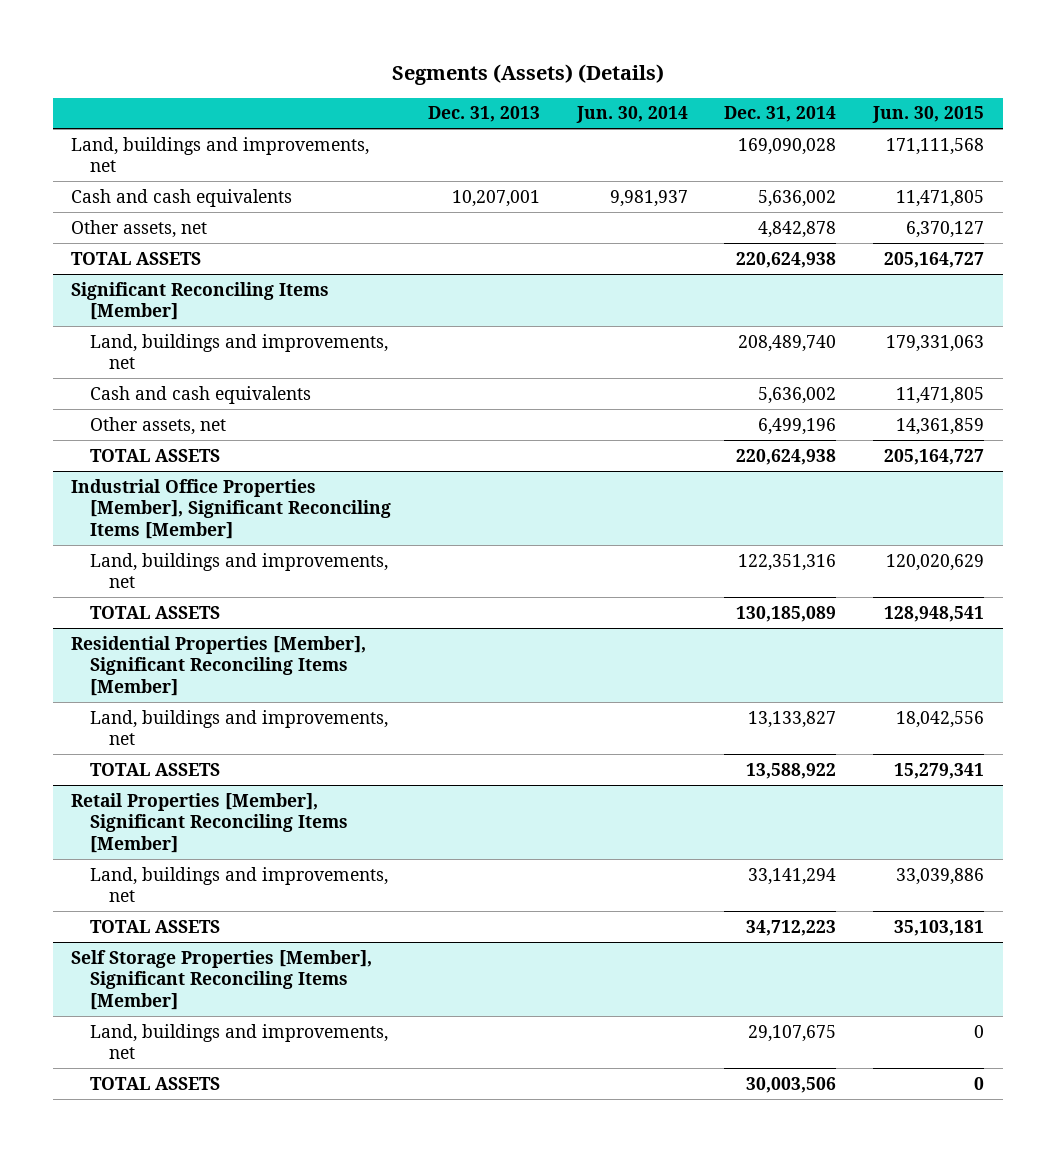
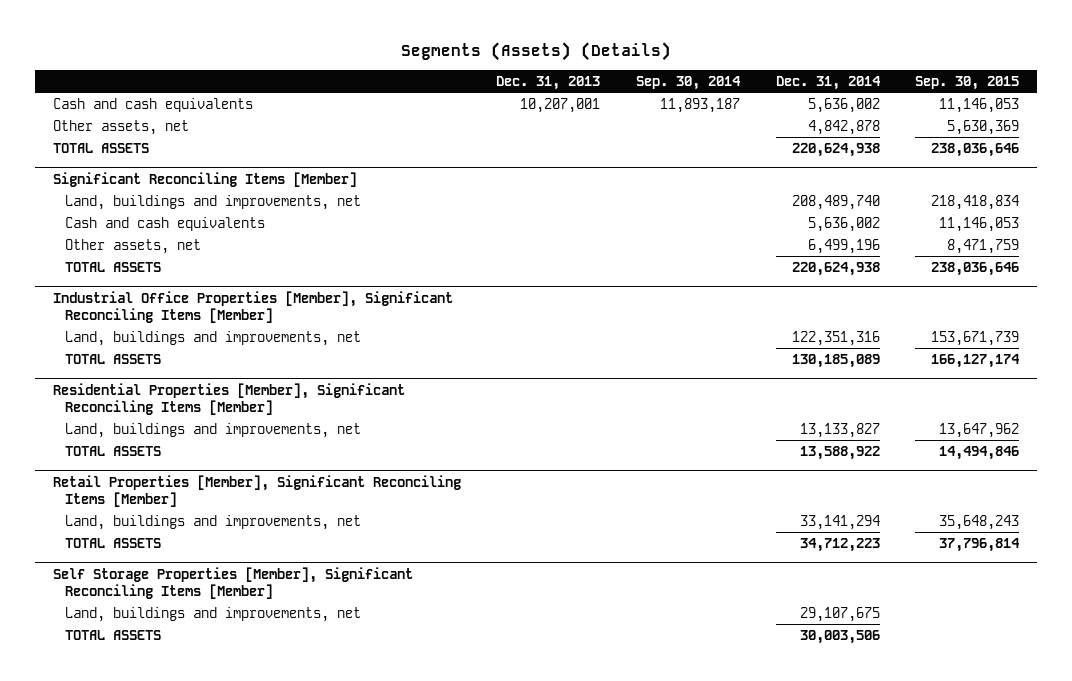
- | Dec. 31, 2013 | Jun. 30, 2014 | Dec. 31, 2014 | Jun. 30, 2015
+ | Dec. 31, 2013 | Sep. 30, 2014 | Dec. 31, 2014 | Sep. 30, 2015
- Land, buildings and improvements, net | | | 169,090,028 | 171,111,568

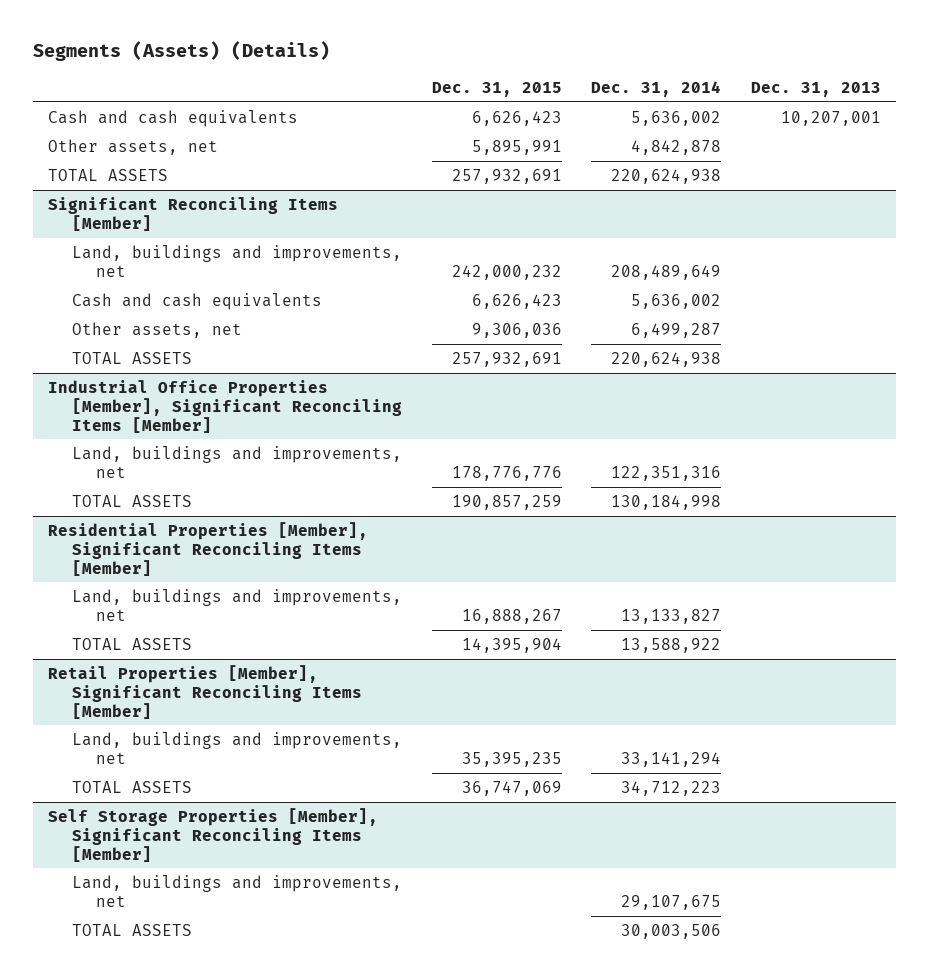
- | Dec. 31, 2013 | Sep. 30, 2014 | Dec. 31, 2014 | Sep. 30, 2015
+ | Dec. 31, 2015 | Dec. 31, 2014 | Dec. 31, 2013
@ Significant Reconciling Items [Member]
- Land, buildings and improvements, net | | | 208,489,740 | 218,418,834
+ Land, buildings and improvements, net | 242,000,232 | 208,489,649 |
- Other assets, net | | | 6,499,196 | 8,471,759
+ Other assets, net | 9,306,036 | 6,499,287 |
@ Industrial Office Properties [Member], Significant Reconciling Items [Member]
- TOTAL ASSETS | | | 130,185,089 | 166,127,174
+ TOTAL ASSETS | 190,857,259 | 130,184,998 |

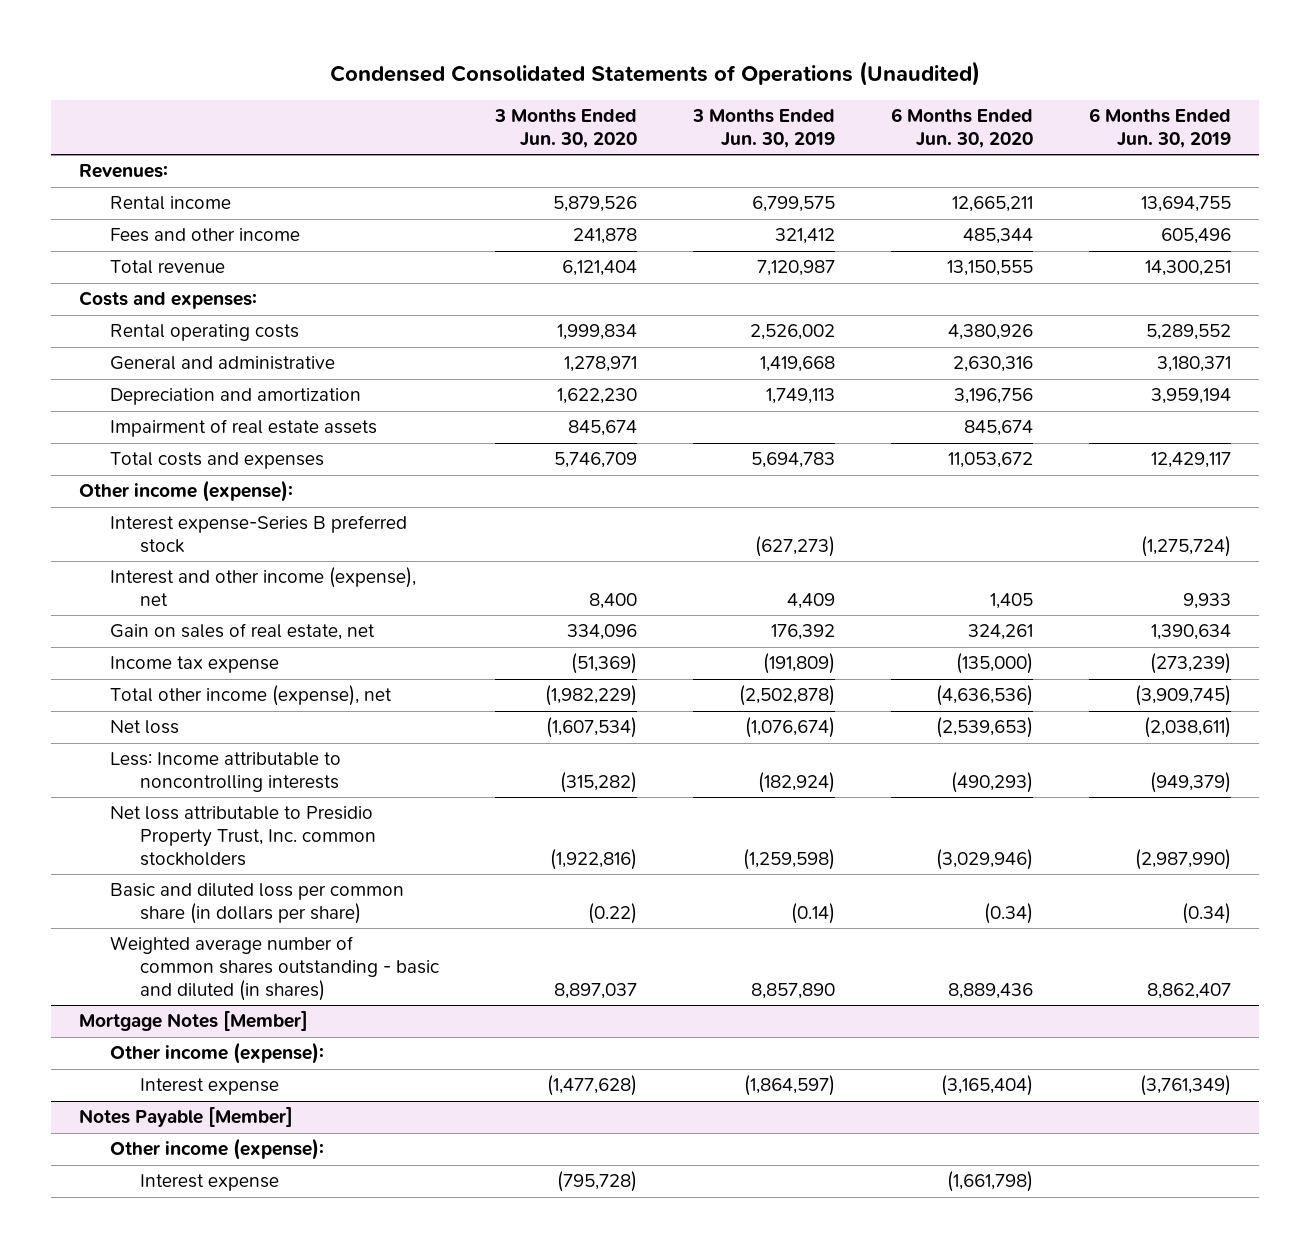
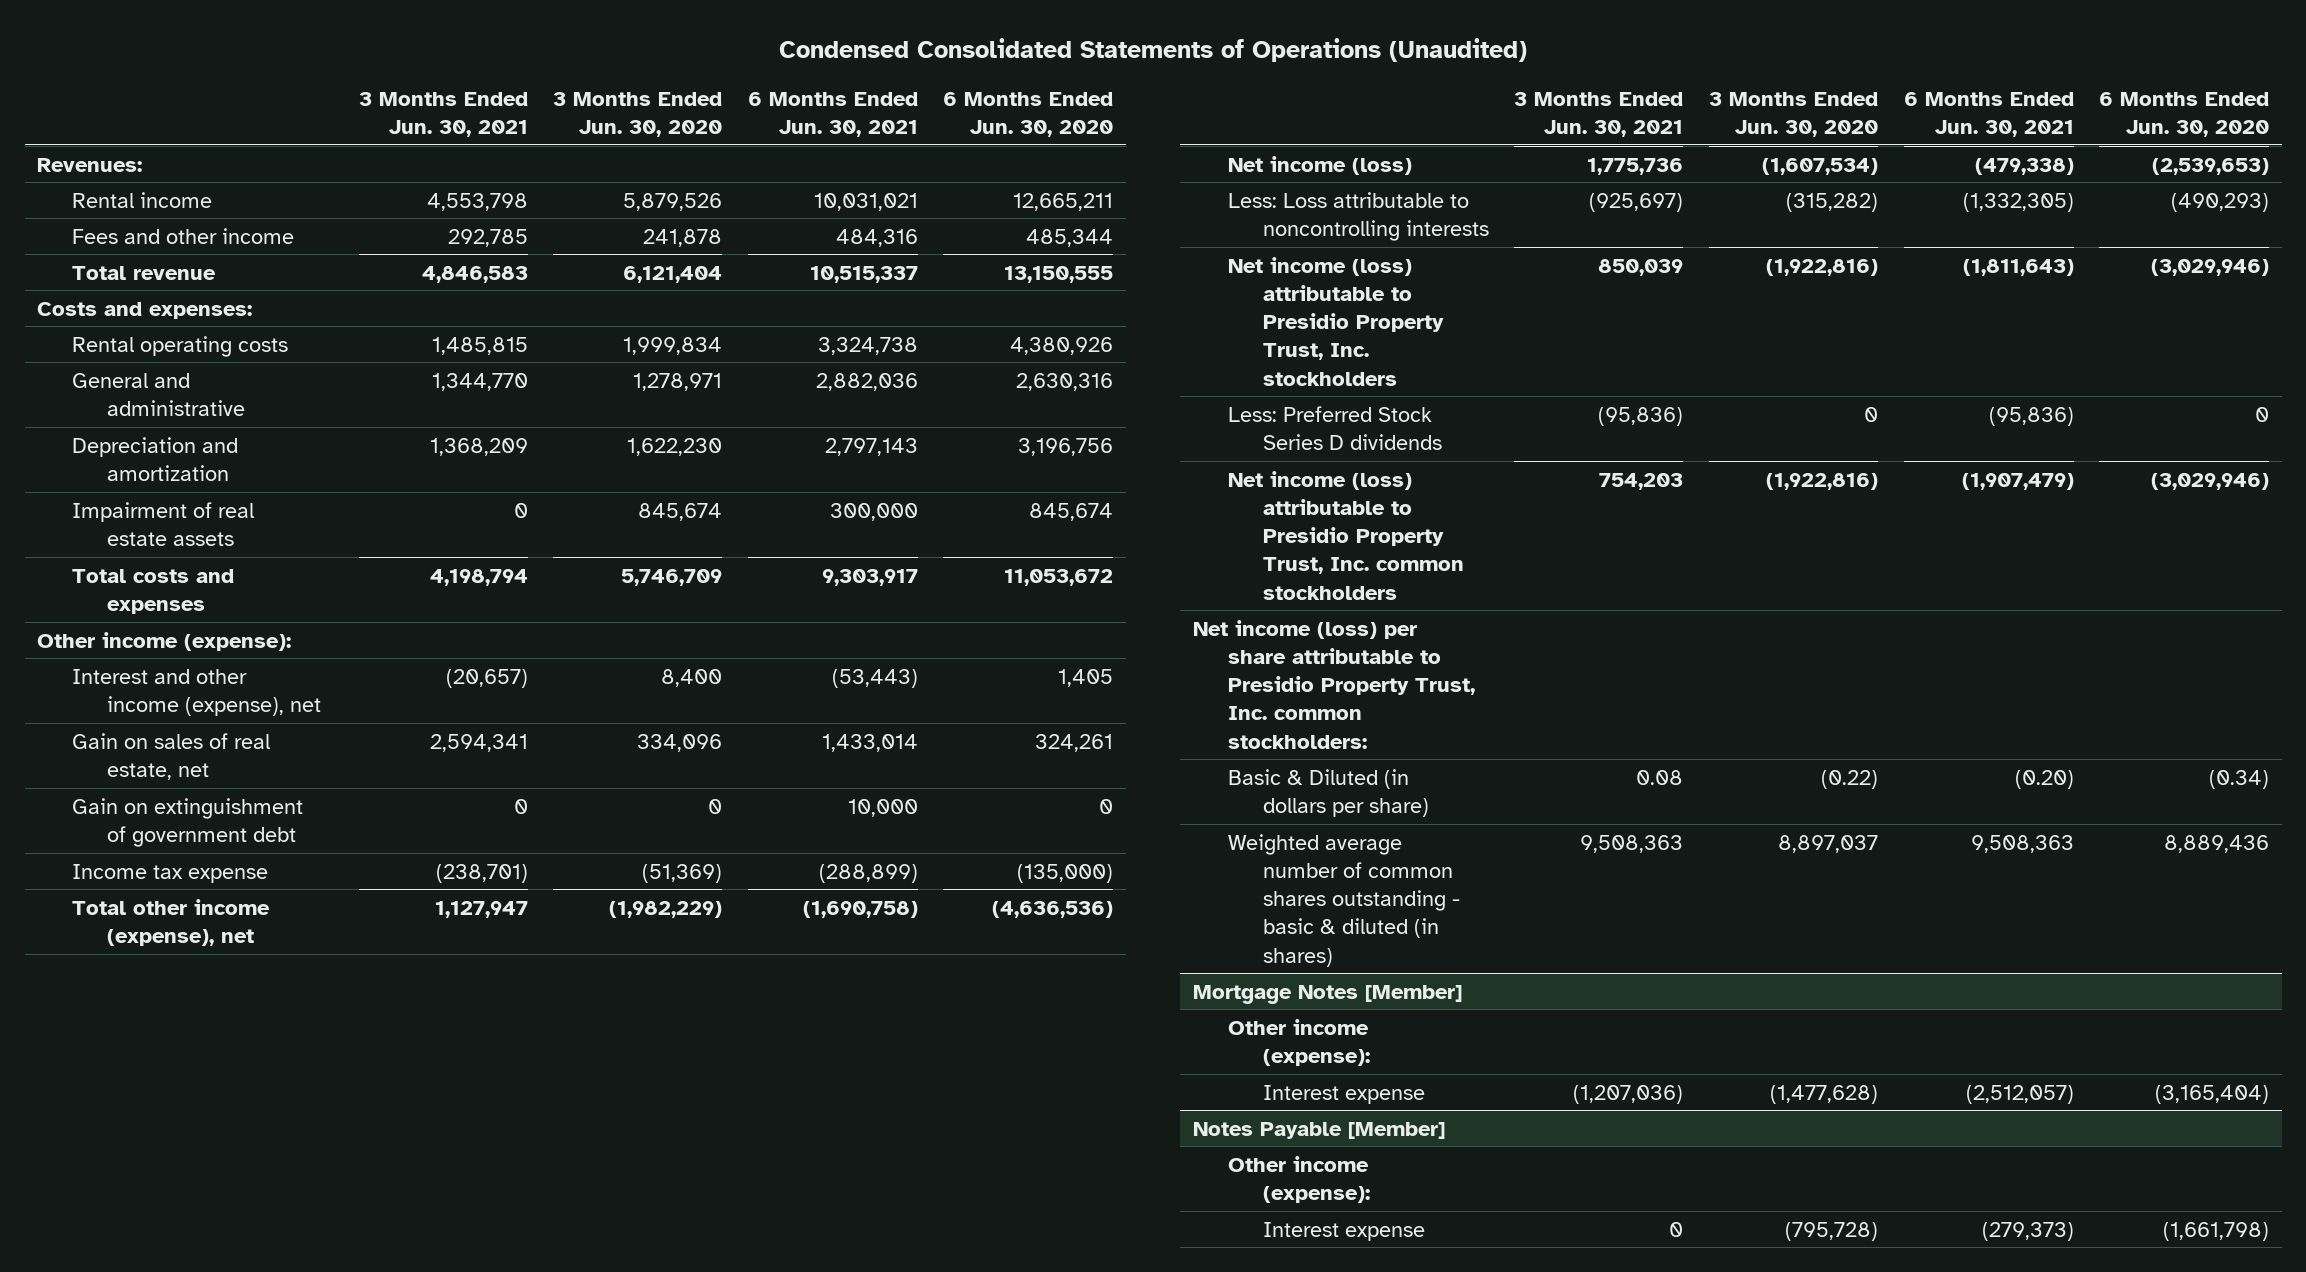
- | 3 Months Ended Jun. 30, 2020 | 3 Months Ended Jun. 30, 2019 | 6 Months Ended Jun. 30, 2020 | 6 Months Ended Jun. 30, 2019
+ | 3 Months Ended Jun. 30, 2021 | 3 Months Ended Jun. 30, 2020 | 6 Months Ended Jun. 30, 2021 | 6 Months Ended Jun. 30, 2020
- Interest expense-Series B preferred stock | | (627,273) | | (1,275,724)
+ Gain on extinguishment of government debt | 0 | 0 | 10,000 | 0
- Net loss | (1,607,534) | (1,076,674) | (2,539,653) | (2,038,611)
- Less: Income attributable to noncontrolling interests | (315,282) | (182,924) | (490,293) | (949,379)
- Net loss attributable to Presidio Property Trust, Inc. common stockholders | (1,922,816) | (1,259,598) | (3,029,946) | (2,987,990)
- Basic and diluted loss per common share (in dollars per share) | (0.22) | (0.14) | (0.34) | (0.34)
- Weighted average number of common shares outstanding - basic and diluted (in shares) | 8,897,037 | 8,857,890 | 8,889,436 | 8,862,407
+ Net income (loss) | 1,775,736 | (1,607,534) | (479,338) | (2,539,653)
+ Less: Loss attributable to noncontrolling interests | (925,697) | (315,282) | (1,332,305) | (490,293)
+ Net income (loss) attributable to Presidio Property Trust, Inc. stockholders | 850,039 | (1,922,816) | (1,811,643) | (3,029,946)
+ Less: Preferred Stock Series D dividends | (95,836) | 0 | (95,836) | 0
+ Net income (loss) attributable to Presidio Property Trust, Inc. common stockholders | 754,203 | (1,922,816) | (1,907,479) | (3,029,946)
+ Net income (loss) per share attributable to Presidio Property Trust, Inc. common stockholders:
+ Basic & Diluted (in dollars per share) | 0.08 | (0.22) | (0.20) | (0.34)
+ Weighted average number of common shares outstanding - basic & diluted (in shares) | 9,508,363 | 8,897,037 | 9,508,363 | 8,889,436

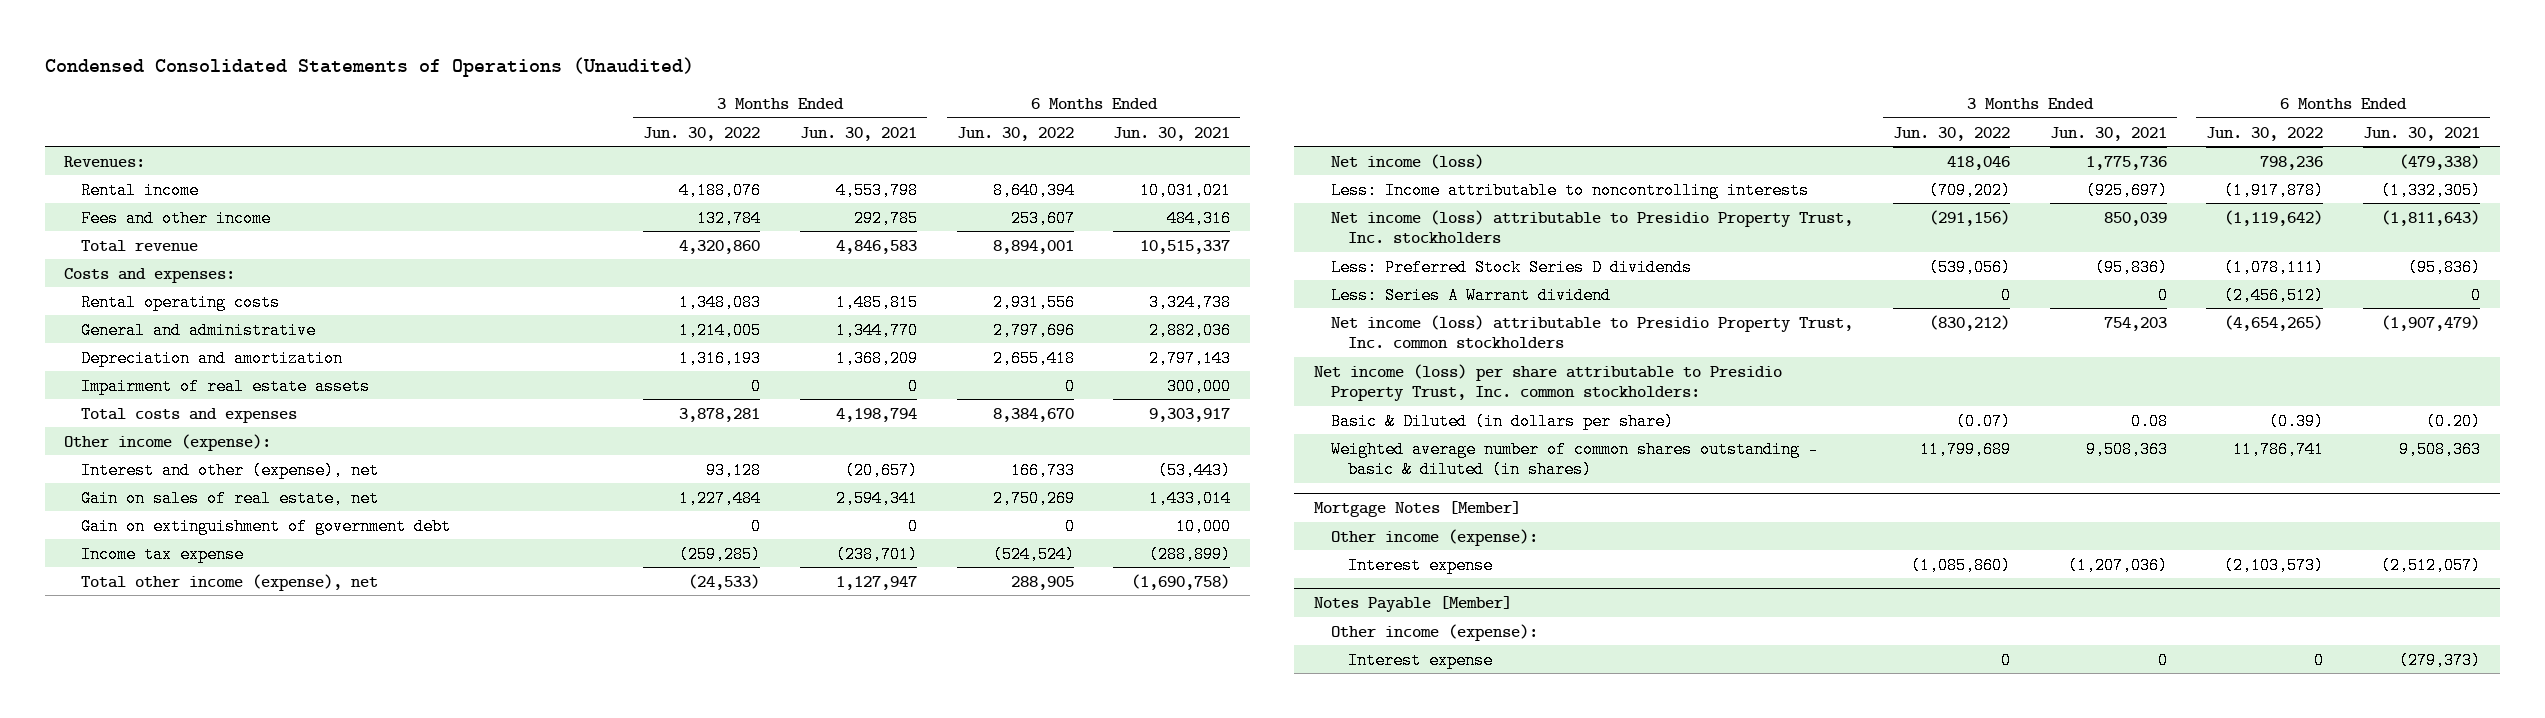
- | 3 Months Ended Jun. 30, 2021 | 3 Months Ended Jun. 30, 2020 | 6 Months Ended Jun. 30, 2021 | 6 Months Ended Jun. 30, 2020
+ | 3 Months Ended Jun. 30, 2022 | 3 Months Ended Jun. 30, 2021 | 6 Months Ended Jun. 30, 2022 | 6 Months Ended Jun. 30, 2021
- Interest and other income (expense), net | (20,657) | 8,400 | (53,443) | 1,405
+ Interest and other (expense), net | 93,128 | (20,657) | 166,733 | (53,443)
- Less: Loss attributable to noncontrolling interests | (925,697) | (315,282) | (1,332,305) | (490,293)
+ Less: Income attributable to noncontrolling interests | (709,202) | (925,697) | (1,917,878) | (1,332,305)
+ Less: Series A Warrant dividend | 0 | 0 | (2,456,512) | 0

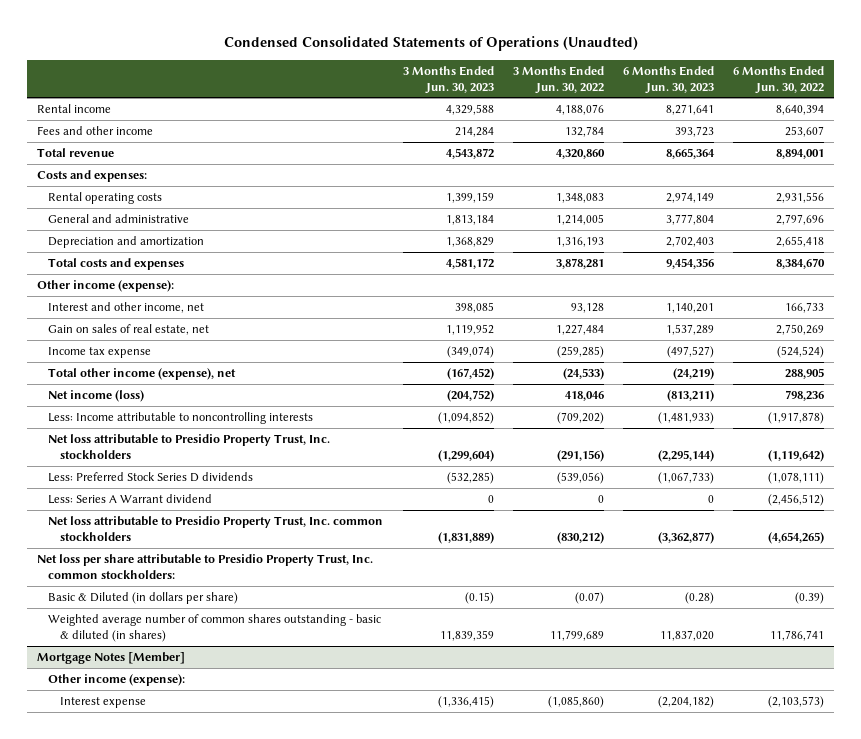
- Condensed Consolidated Statements of Operations (Unaudited)
+ Condensed Consolidated Statements of Operations (Unaudted)
- | 3 Months Ended Jun. 30, 2022 | 3 Months Ended Jun. 30, 2021 | 6 Months Ended Jun. 30, 2022 | 6 Months Ended Jun. 30, 2021
+ | 3 Months Ended Jun. 30, 2023 | 3 Months Ended Jun. 30, 2022 | 6 Months Ended Jun. 30, 2023 | 6 Months Ended Jun. 30, 2022
- Revenues:
- Impairment of real estate assets | 0 | 0 | 0 | 300,000
- Interest and other (expense), net | 93,128 | (20,657) | 166,733 | (53,443)
+ Interest and other income, net | 398,085 | 93,128 | 1,140,201 | 166,733
- Gain on extinguishment of government debt | 0 | 0 | 0 | 10,000
- Net income (loss) attributable to Presidio Property Trust, Inc. stockholders | (291,156) | 850,039 | (1,119,642) | (1,811,643)
+ Net loss attributable to Presidio Property Trust, Inc. stockholders | (1,299,604) | (291,156) | (2,295,144) | (1,119,642)
- Net income (loss) attributable to Presidio Property Trust, Inc. common stockholders | (830,212) | 754,203 | (4,654,265) | (1,907,479)
- Net income (loss) per share attributable to Presidio Property Trust, Inc. common stockholders:
+ Net loss attributable to Presidio Property Trust, Inc. common stockholders | (1,831,889) | (830,212) | (3,362,877) | (4,654,265)
+ Net loss per share attributable to Presidio Property Trust, Inc. common stockholders:
- Notes Payable [Member]
- Other income (expense):
- Interest expense | 0 | 0 | 0 | (279,373)

